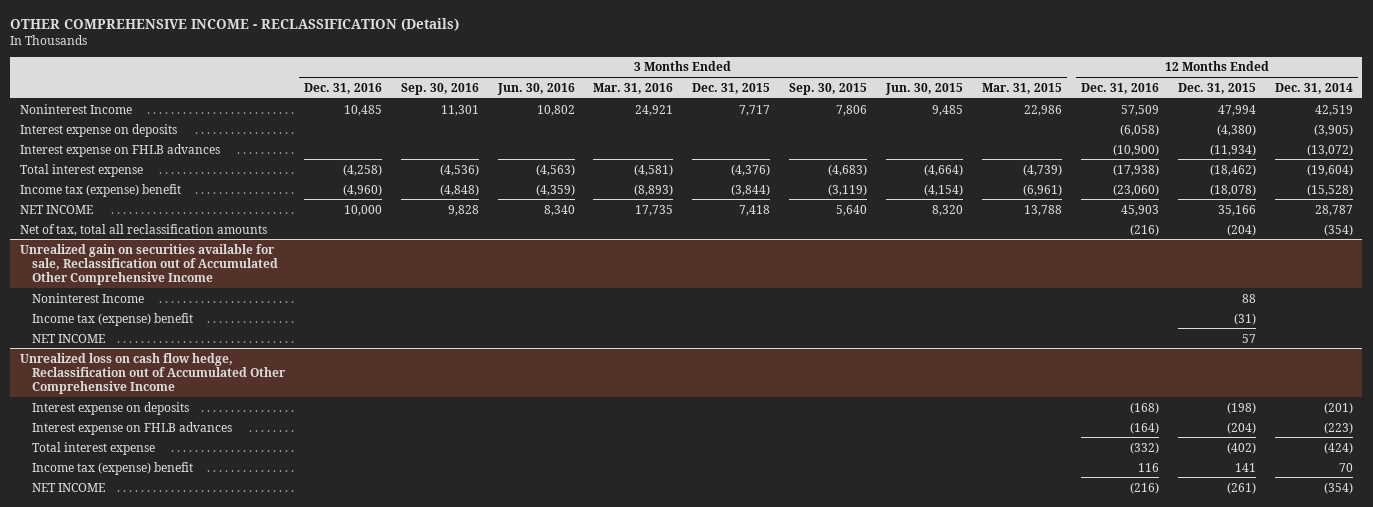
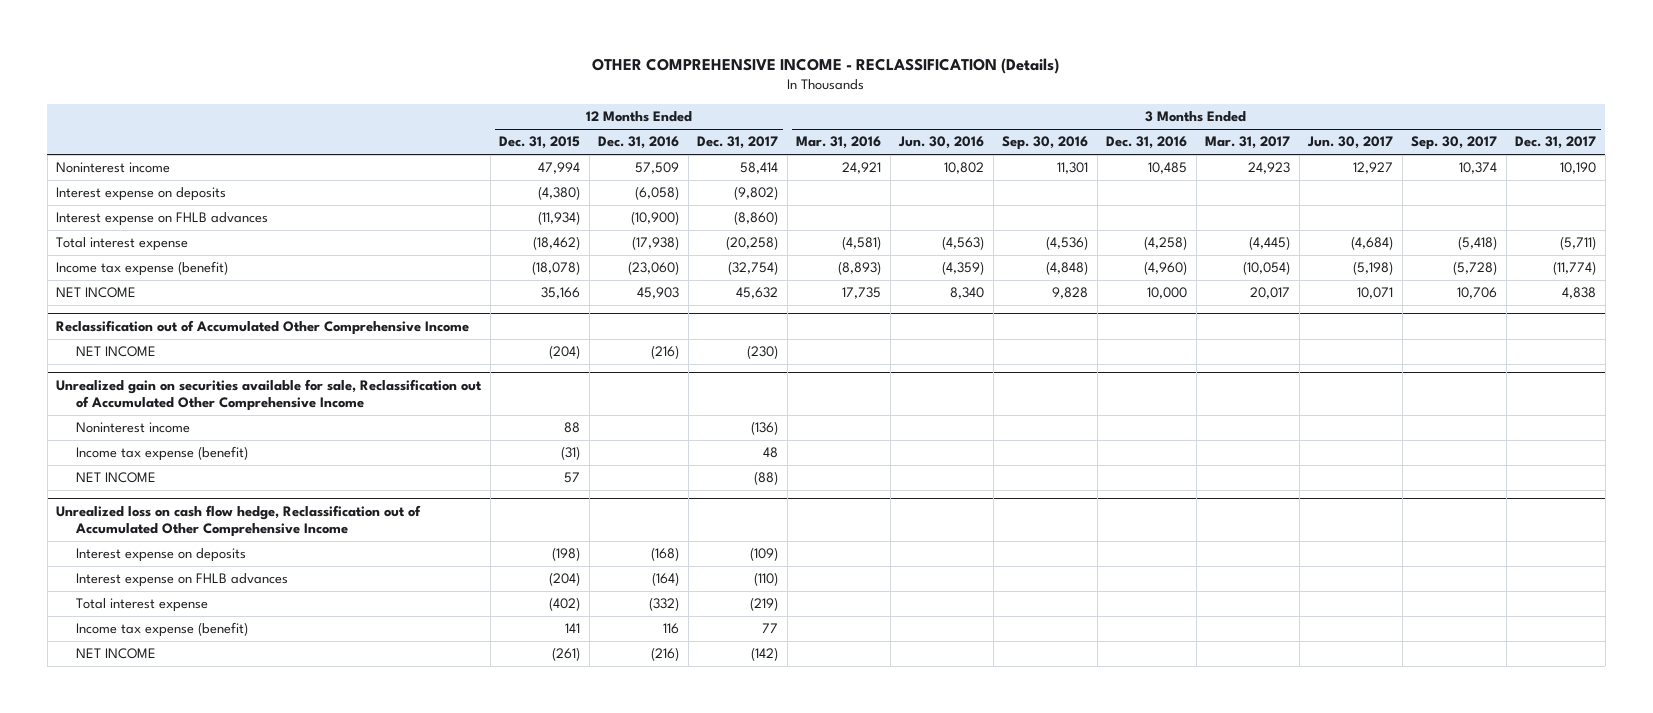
- | 3 Months Ended Dec. 31, 2016 | 3 Months Ended Sep. 30, 2016 | 3 Months Ended Jun. 30, 2016 | 3 Months Ended Mar. 31, 2016 | 3 Months Ended Dec. 31, 2015 | 3 Months Ended Sep. 30, 2015 | 3 Months Ended Jun. 30, 2015 | 3 Months Ended Mar. 31, 2015 | 12 Months Ended Dec. 31, 2016 | 12 Months Ended Dec. 31, 2015 | 12 Months Ended Dec. 31, 2014
+ | 12 Months Ended Dec. 31, 2015 | 12 Months Ended Dec. 31, 2016 | 12 Months Ended Dec. 31, 2017 | 3 Months Ended Mar. 31, 2016 | 3 Months Ended Jun. 30, 2016 | 3 Months Ended Sep. 30, 2016 | 3 Months Ended Dec. 31, 2016 | 3 Months Ended Mar. 31, 2017 | 3 Months Ended Jun. 30, 2017 | 3 Months Ended Sep. 30, 2017 | 3 Months Ended Dec. 31, 2017
- Noninterest Income | 10,485 | 11,301 | 10,802 | 24,921 | 7,717 | 7,806 | 9,485 | 22,986 | 57,509 | 47,994 | 42,519
+ Noninterest income | 47,994 | 57,509 | 58,414 | 24,921 | 10,802 | 11,301 | 10,485 | 24,923 | 12,927 | 10,374 | 10,190
- Income tax (expense) benefit | (4,960) | (4,848) | (4,359) | (8,893) | (3,844) | (3,119) | (4,154) | (6,961) | (23,060) | (18,078) | (15,528)
+ Income tax expense (benefit) | (18,078) | (23,060) | (32,754) | (8,893) | (4,359) | (4,848) | (4,960) | (10,054) | (5,198) | (5,728) | (11,774)
- Net of tax, total all reclassification amounts | | | | | | | | | (216) | (204) | (354)
+ Reclassification out of Accumulated Other Comprehensive Income
+ NET INCOME | (204) | (216) | (230) | | | | | | | |
@ Unrealized gain on securities available for sale, Reclassification out of Accumulated Other Comprehensive Income
- Noninterest Income | | | | | | | | | | 88 |
- Income tax (expense) benefit | | | | | | | | | | (31) |
+ Noninterest income | 88 | | (136) | | | | | | | |
+ Income tax expense (benefit) | (31) | | 48 | | | | | | | |
@ Unrealized loss on cash flow hedge, Reclassification out of Accumulated Other Comprehensive Income
- Income tax (expense) benefit | | | | | | | | | 116 | 141 | 70
+ Income tax expense (benefit) | 141 | 116 | 77 | | | | | | | |

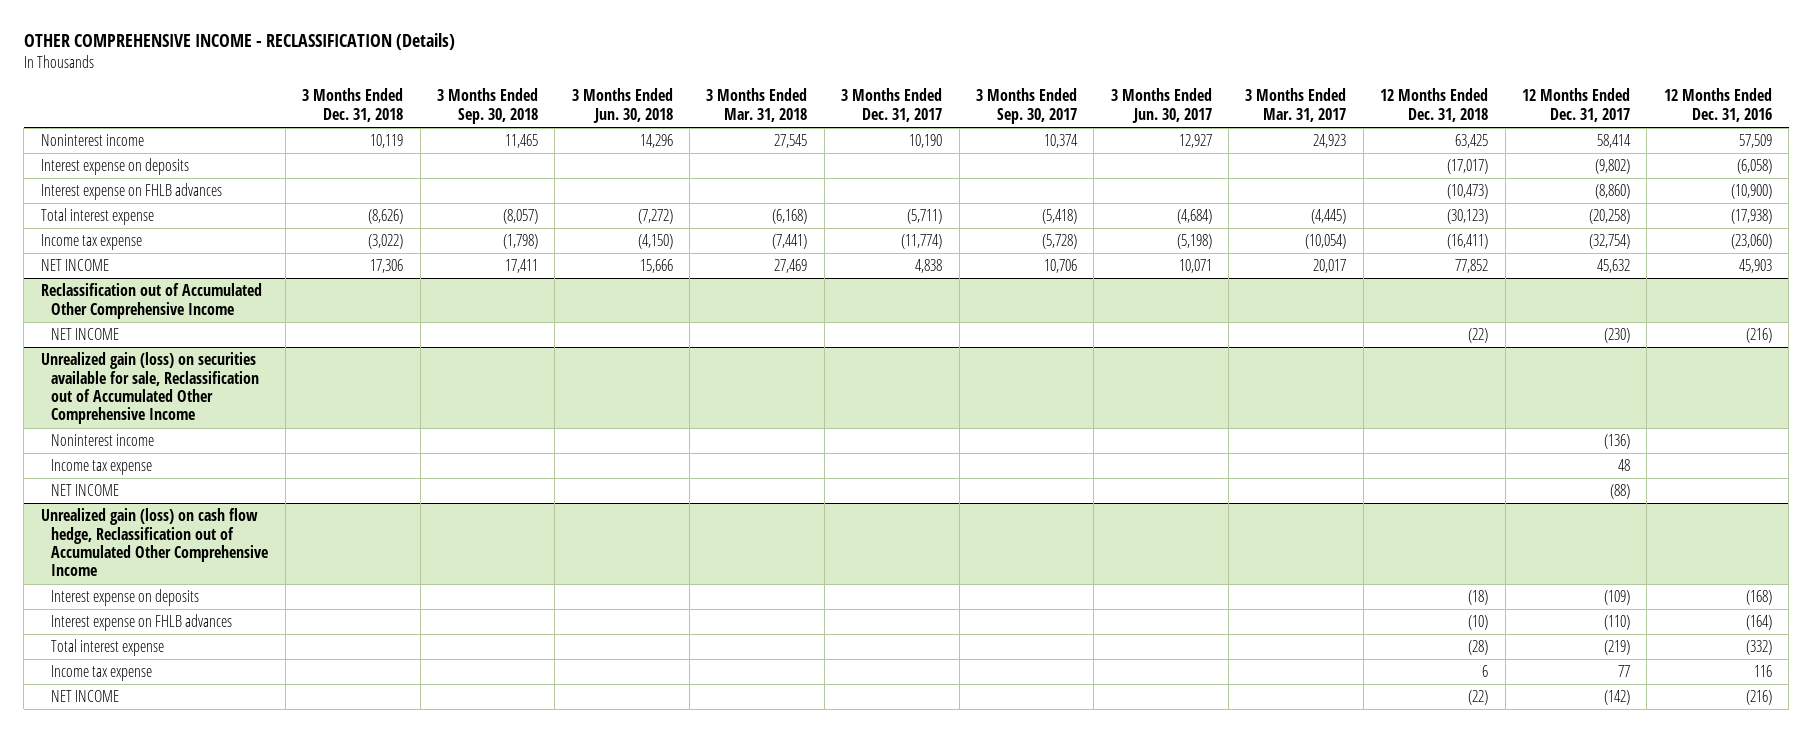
- | 12 Months Ended Dec. 31, 2015 | 12 Months Ended Dec. 31, 2016 | 12 Months Ended Dec. 31, 2017 | 3 Months Ended Mar. 31, 2016 | 3 Months Ended Jun. 30, 2016 | 3 Months Ended Sep. 30, 2016 | 3 Months Ended Dec. 31, 2016 | 3 Months Ended Mar. 31, 2017 | 3 Months Ended Jun. 30, 2017 | 3 Months Ended Sep. 30, 2017 | 3 Months Ended Dec. 31, 2017
+ | 3 Months Ended Dec. 31, 2018 | 3 Months Ended Sep. 30, 2018 | 3 Months Ended Jun. 30, 2018 | 3 Months Ended Mar. 31, 2018 | 3 Months Ended Dec. 31, 2017 | 3 Months Ended Sep. 30, 2017 | 3 Months Ended Jun. 30, 2017 | 3 Months Ended Mar. 31, 2017 | 12 Months Ended Dec. 31, 2018 | 12 Months Ended Dec. 31, 2017 | 12 Months Ended Dec. 31, 2016
- Income tax expense (benefit) | (18,078) | (23,060) | (32,754) | (8,893) | (4,359) | (4,848) | (4,960) | (10,054) | (5,198) | (5,728) | (11,774)
+ Income tax expense | (3,022) | (1,798) | (4,150) | (7,441) | (11,774) | (5,728) | (5,198) | (10,054) | (16,411) | (32,754) | (23,060)
- Unrealized gain on securities available for sale, Reclassification out of Accumulated Other Comprehensive Income
+ Unrealized gain (loss) on securities available for sale, Reclassification out of Accumulated Other Comprehensive Income
- Income tax expense (benefit) | (31) | | 48 | | | | | | | |
+ Income tax expense | | | | | | | | | | 48 |
- Unrealized loss on cash flow hedge, Reclassification out of Accumulated Other Comprehensive Income
+ Unrealized gain (loss) on cash flow hedge, Reclassification out of Accumulated Other Comprehensive Income
- Income tax expense (benefit) | 141 | 116 | 77 | | | | | | | |
+ Income tax expense | | | | | | | | | 6 | 77 | 116

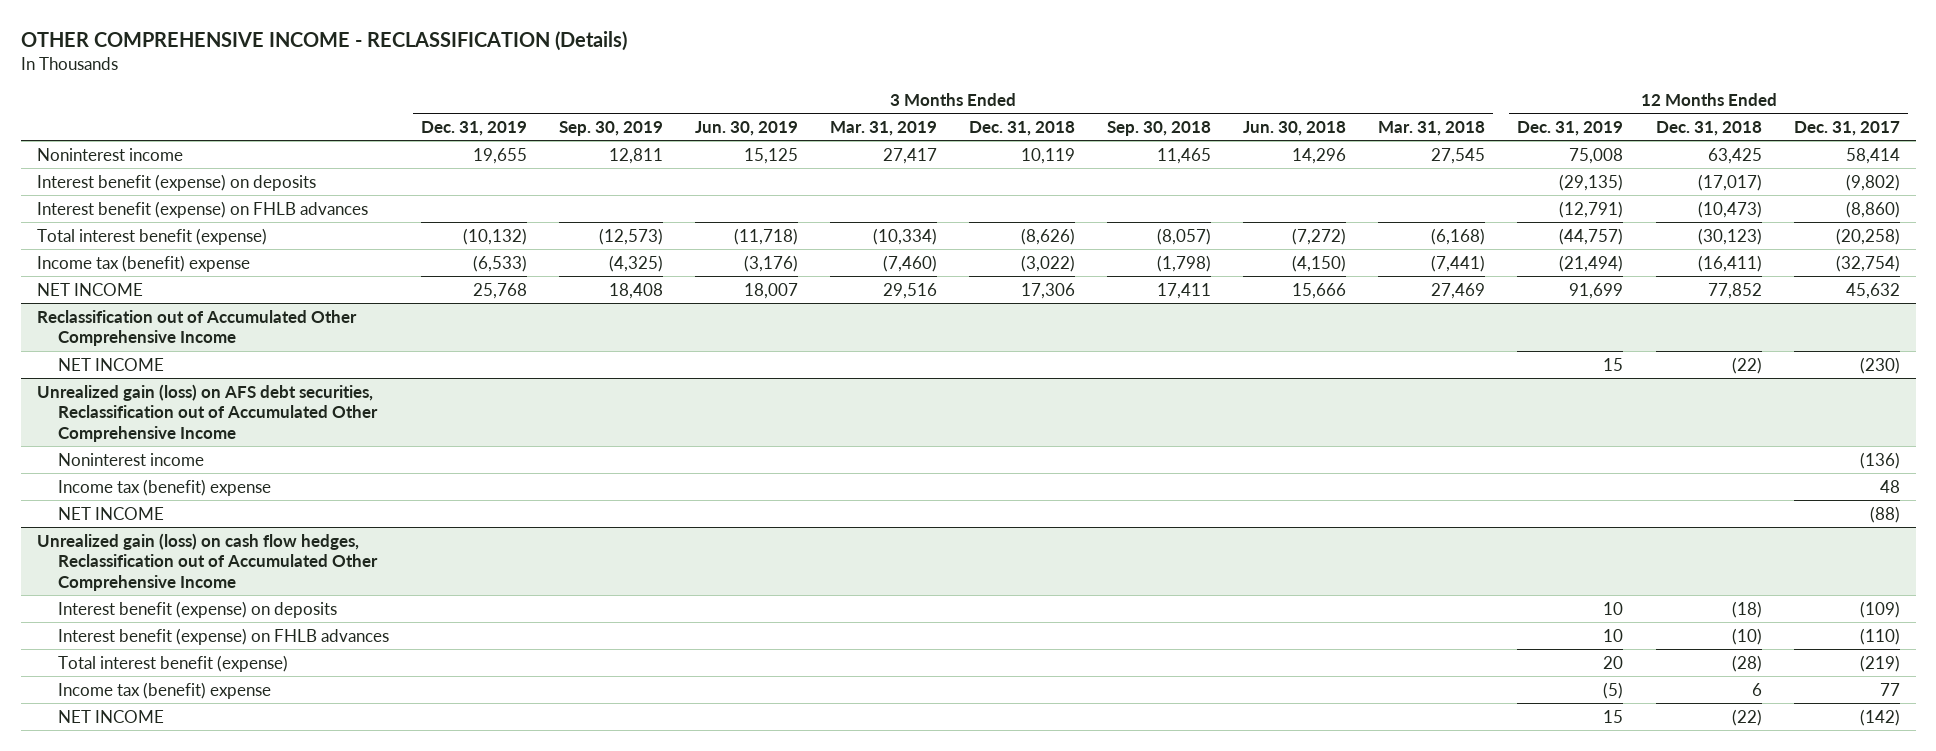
- | 3 Months Ended Dec. 31, 2018 | 3 Months Ended Sep. 30, 2018 | 3 Months Ended Jun. 30, 2018 | 3 Months Ended Mar. 31, 2018 | 3 Months Ended Dec. 31, 2017 | 3 Months Ended Sep. 30, 2017 | 3 Months Ended Jun. 30, 2017 | 3 Months Ended Mar. 31, 2017 | 12 Months Ended Dec. 31, 2018 | 12 Months Ended Dec. 31, 2017 | 12 Months Ended Dec. 31, 2016
+ | 3 Months Ended Dec. 31, 2019 | 3 Months Ended Sep. 30, 2019 | 3 Months Ended Jun. 30, 2019 | 3 Months Ended Mar. 31, 2019 | 3 Months Ended Dec. 31, 2018 | 3 Months Ended Sep. 30, 2018 | 3 Months Ended Jun. 30, 2018 | 3 Months Ended Mar. 31, 2018 | 12 Months Ended Dec. 31, 2019 | 12 Months Ended Dec. 31, 2018 | 12 Months Ended Dec. 31, 2017
- Interest expense on deposits | | | | | | | | | (17,017) | (9,802) | (6,058)
- Interest expense on FHLB advances | | | | | | | | | (10,473) | (8,860) | (10,900)
- Total interest expense | (8,626) | (8,057) | (7,272) | (6,168) | (5,711) | (5,418) | (4,684) | (4,445) | (30,123) | (20,258) | (17,938)
- Income tax expense | (3,022) | (1,798) | (4,150) | (7,441) | (11,774) | (5,728) | (5,198) | (10,054) | (16,411) | (32,754) | (23,060)
+ Interest benefit (expense) on deposits | | | | | | | | | (29,135) | (17,017) | (9,802)
+ Interest benefit (expense) on FHLB advances | | | | | | | | | (12,791) | (10,473) | (8,860)
+ Total interest benefit (expense) | (10,132) | (12,573) | (11,718) | (10,334) | (8,626) | (8,057) | (7,272) | (6,168) | (44,757) | (30,123) | (20,258)
+ Income tax (benefit) expense | (6,533) | (4,325) | (3,176) | (7,460) | (3,022) | (1,798) | (4,150) | (7,441) | (21,494) | (16,411) | (32,754)
- Unrealized gain (loss) on securities available for sale, Reclassification out of Accumulated Other Comprehensive Income
+ Unrealized gain (loss) on AFS debt securities, Reclassification out of Accumulated Other Comprehensive Income
- Income tax expense | | | | | | | | | | 48 |
+ Income tax (benefit) expense | | | | | | | | | | | 48
- Unrealized gain (loss) on cash flow hedge, Reclassification out of Accumulated Other Comprehensive Income
- Interest expense on deposits | | | | | | | | | (18) | (109) | (168)
- Interest expense on FHLB advances | | | | | | | | | (10) | (110) | (164)
- Total interest expense | | | | | | | | | (28) | (219) | (332)
- Income tax expense | | | | | | | | | 6 | 77 | 116
+ Unrealized gain (loss) on cash flow hedges, Reclassification out of Accumulated Other Comprehensive Income
+ Interest benefit (expense) on deposits | | | | | | | | | 10 | (18) | (109)
+ Interest benefit (expense) on FHLB advances | | | | | | | | | 10 | (10) | (110)
+ Total interest benefit (expense) | | | | | | | | | 20 | (28) | (219)
+ Income tax (benefit) expense | | | | | | | | | (5) | 6 | 77

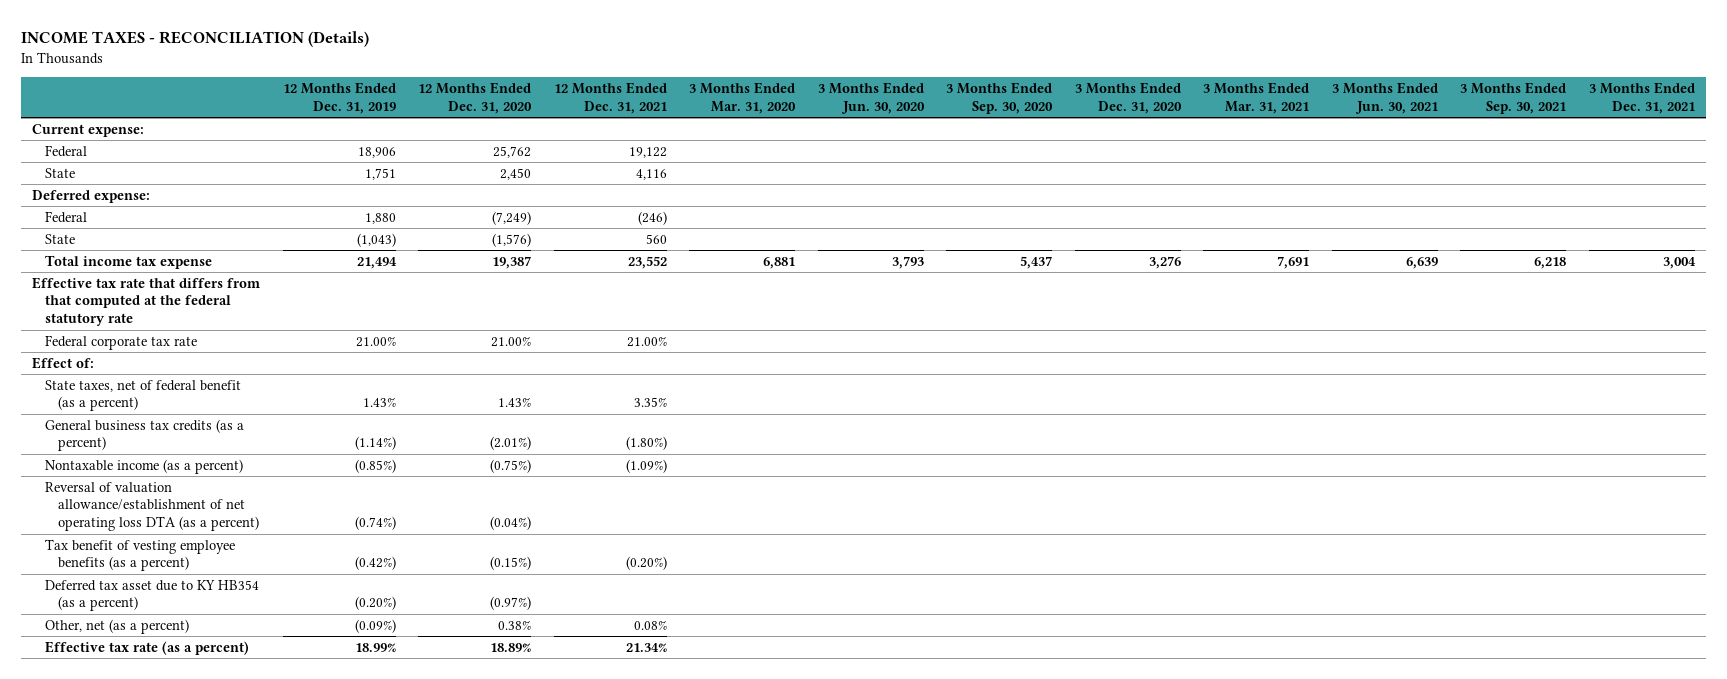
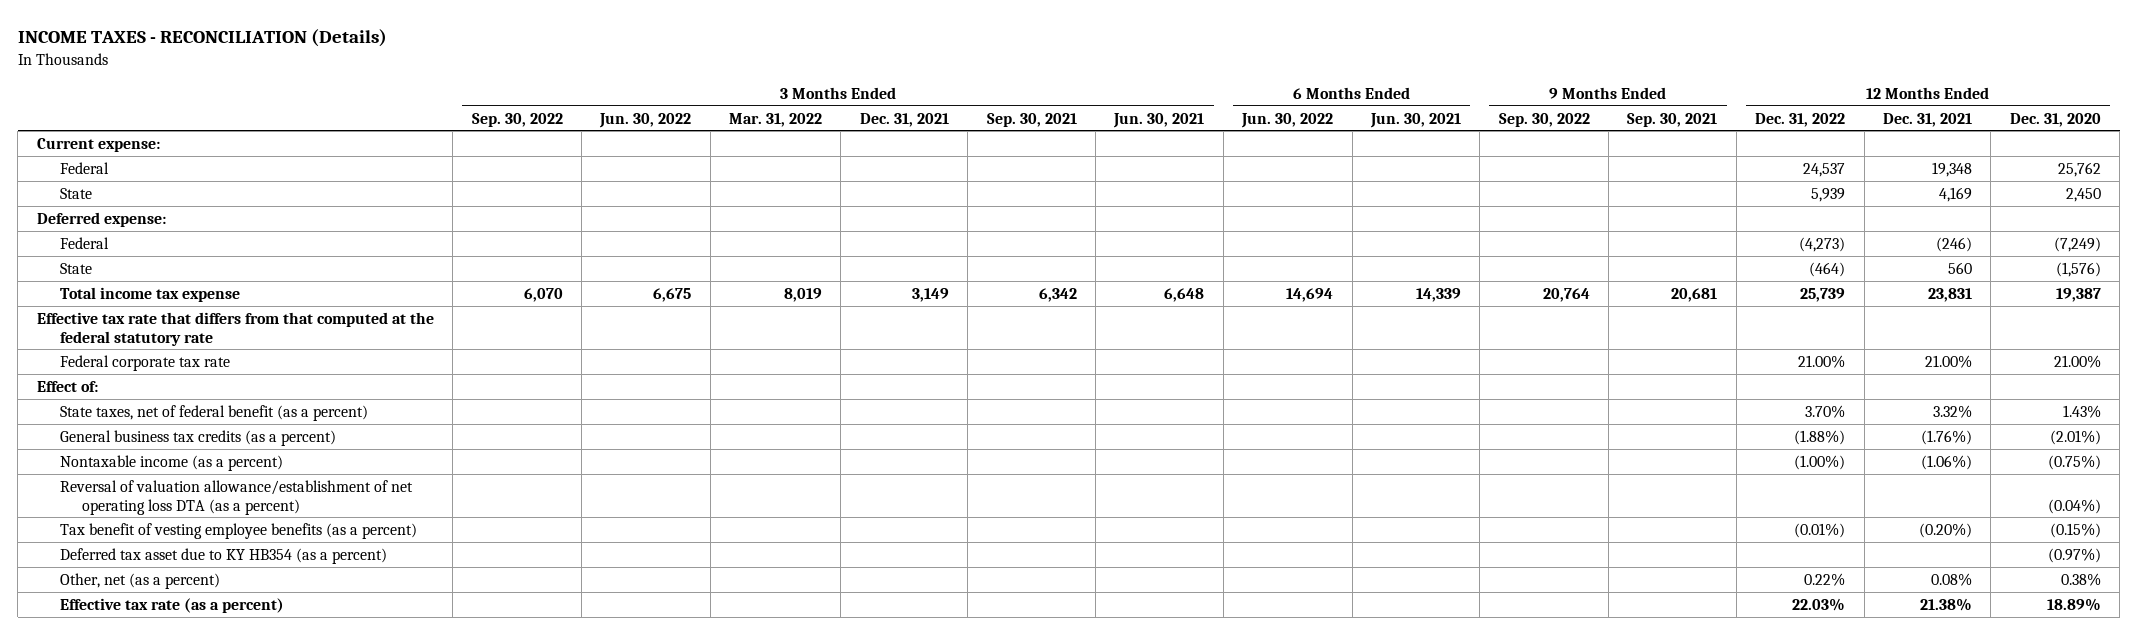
- | 12 Months Ended Dec. 31, 2019 | 12 Months Ended Dec. 31, 2020 | 12 Months Ended Dec. 31, 2021 | 3 Months Ended Mar. 31, 2020 | 3 Months Ended Jun. 30, 2020 | 3 Months Ended Sep. 30, 2020 | 3 Months Ended Dec. 31, 2020 | 3 Months Ended Mar. 31, 2021 | 3 Months Ended Jun. 30, 2021 | 3 Months Ended Sep. 30, 2021 | 3 Months Ended Dec. 31, 2021
+ | 3 Months Ended Sep. 30, 2022 | 3 Months Ended Jun. 30, 2022 | 3 Months Ended Mar. 31, 2022 | 3 Months Ended Dec. 31, 2021 | 3 Months Ended Sep. 30, 2021 | 3 Months Ended Jun. 30, 2021 | 6 Months Ended Jun. 30, 2022 | 6 Months Ended Jun. 30, 2021 | 9 Months Ended Sep. 30, 2022 | 9 Months Ended Sep. 30, 2021 | 12 Months Ended Dec. 31, 2022 | 12 Months Ended Dec. 31, 2021 | 12 Months Ended Dec. 31, 2020
- Federal | 18,906 | 25,762 | 19,122 | | | | | | | |
- State | 1,751 | 2,450 | 4,116 | | | | | | | |
+ Federal | | | | | | | | | | | 24,537 | 19,348 | 25,762
+ State | | | | | | | | | | | 5,939 | 4,169 | 2,450
- Total income tax expense | 21,494 | 19,387 | 23,552 | 6,881 | 3,793 | 5,437 | 3,276 | 7,691 | 6,639 | 6,218 | 3,004
+ Total income tax expense | 6,070 | 6,675 | 8,019 | 3,149 | 6,342 | 6,648 | 14,694 | 14,339 | 20,764 | 20,681 | 25,739 | 23,831 | 19,387
- State taxes, net of federal benefit (as a percent) | 1.43% | 1.43% | 3.35% | | | | | | | |
- General business tax credits (as a percent) | (1.14%) | (2.01%) | (1.80%) | | | | | | | |
- Nontaxable income (as a percent) | (0.85%) | (0.75%) | (1.09%) | | | | | | | |
+ State taxes, net of federal benefit (as a percent) | | | | | | | | | | | 3.70% | 3.32% | 1.43%
+ General business tax credits (as a percent) | | | | | | | | | | | (1.88%) | (1.76%) | (2.01%)
+ Nontaxable income (as a percent) | | | | | | | | | | | (1.00%) | (1.06%) | (0.75%)
- Effective tax rate (as a percent) | 18.99% | 18.89% | 21.34% | | | | | | | |
+ Effective tax rate (as a percent) | | | | | | | | | | | 22.03% | 21.38% | 18.89%

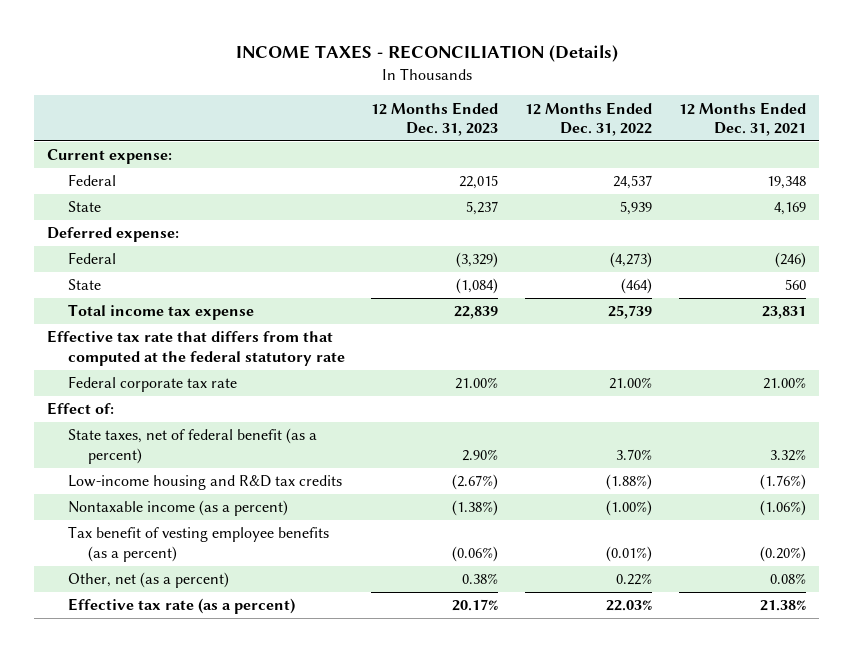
- | 3 Months Ended Sep. 30, 2022 | 3 Months Ended Jun. 30, 2022 | 3 Months Ended Mar. 31, 2022 | 3 Months Ended Dec. 31, 2021 | 3 Months Ended Sep. 30, 2021 | 3 Months Ended Jun. 30, 2021 | 6 Months Ended Jun. 30, 2022 | 6 Months Ended Jun. 30, 2021 | 9 Months Ended Sep. 30, 2022 | 9 Months Ended Sep. 30, 2021 | 12 Months Ended Dec. 31, 2022 | 12 Months Ended Dec. 31, 2021 | 12 Months Ended Dec. 31, 2020
+ | 12 Months Ended Dec. 31, 2023 | 12 Months Ended Dec. 31, 2022 | 12 Months Ended Dec. 31, 2021
- General business tax credits (as a percent) | | | | | | | | | | | (1.88%) | (1.76%) | (2.01%)
+ Low-income housing and R&D tax credits | (2.67%) | (1.88%) | (1.76%)
- Reversal of valuation allowance/establishment of net operating loss DTA (as a percent) | | | | | | | | | | | | | (0.04%)
- Deferred tax asset due to KY HB354 (as a percent) | | | | | | | | | | | | | (0.97%)

